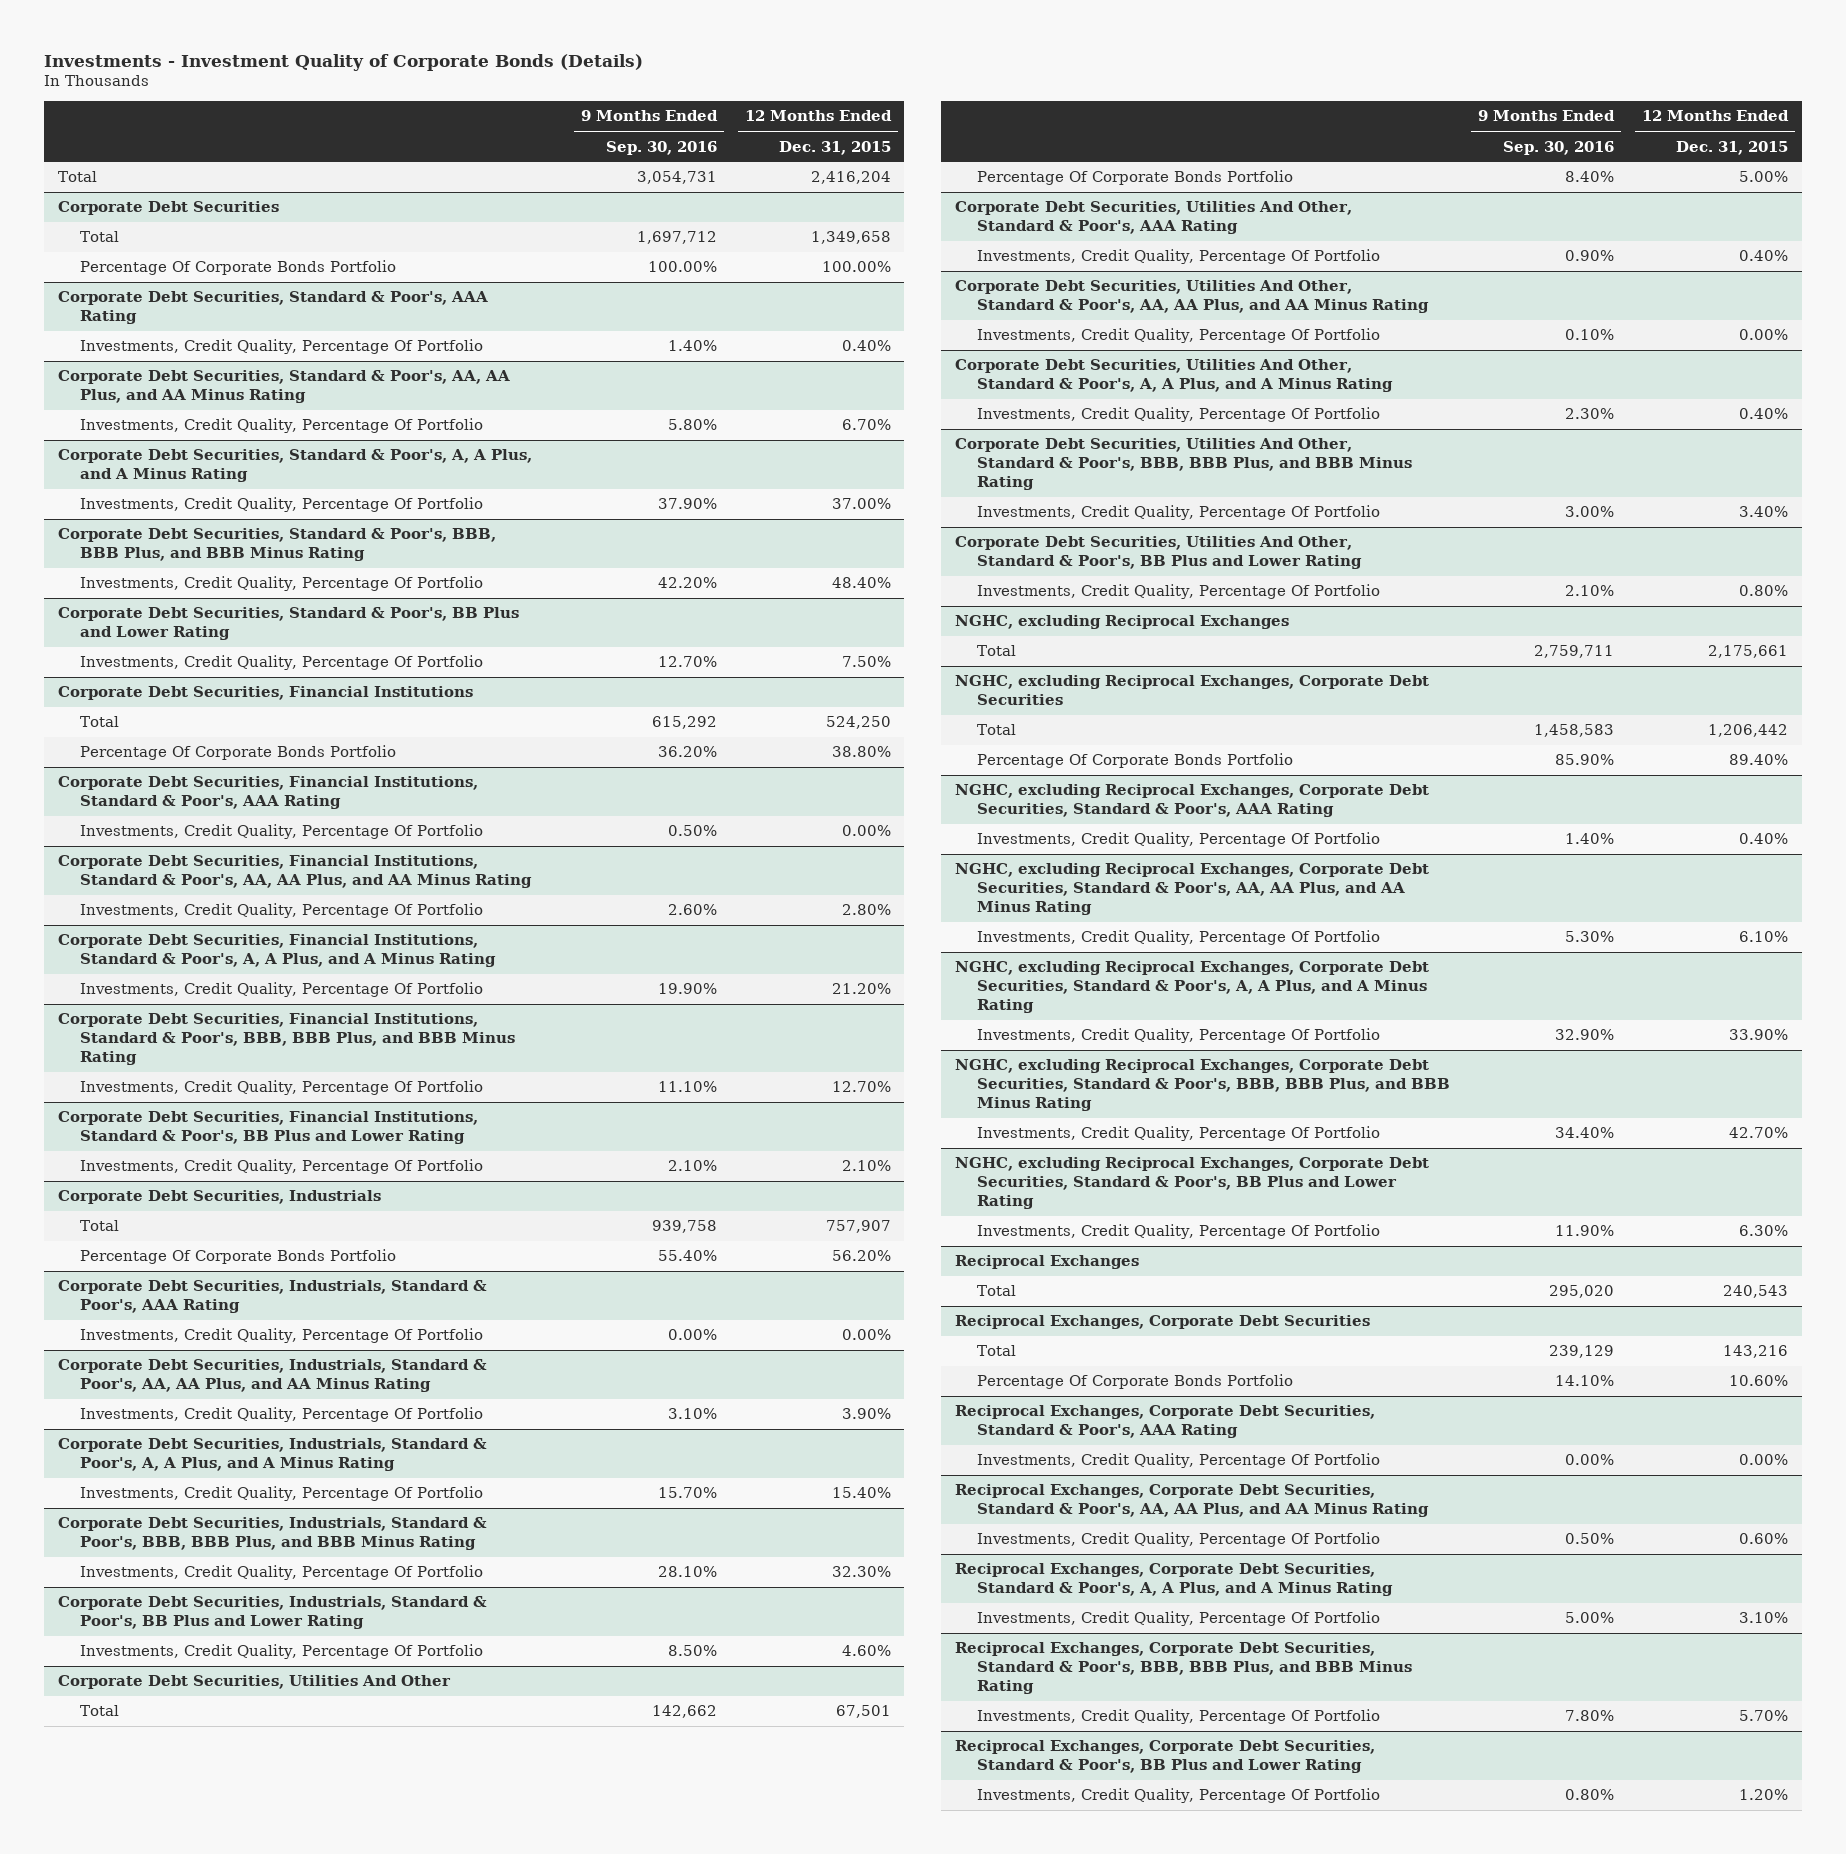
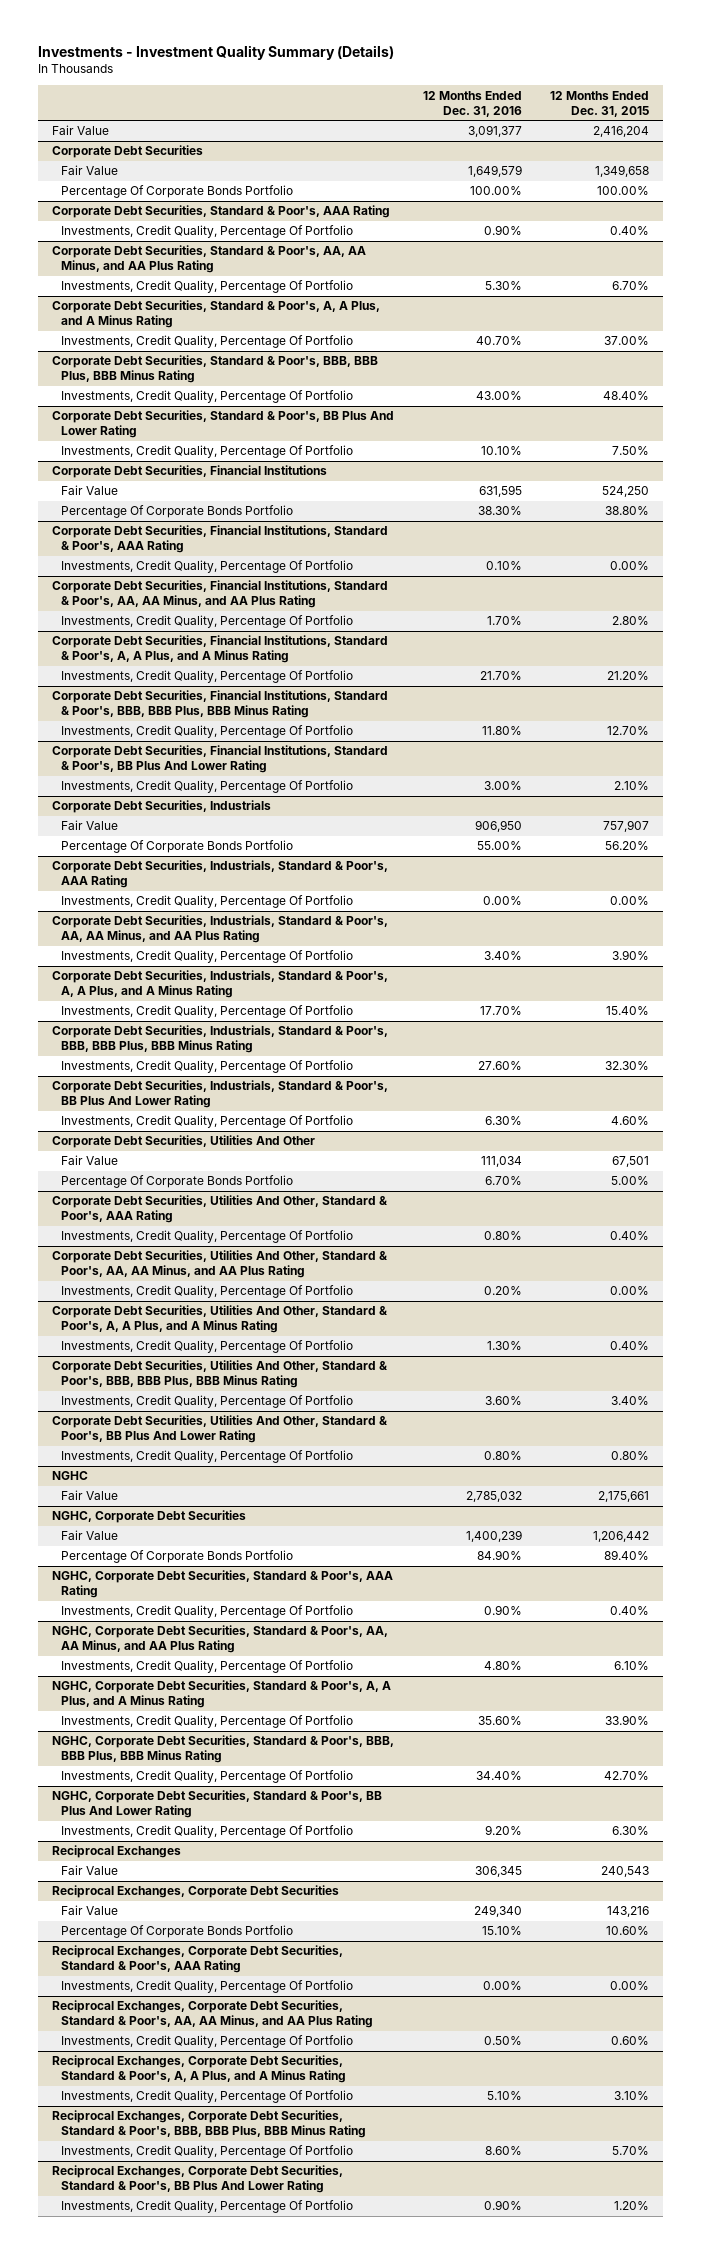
- Investments - Investment Quality of Corporate Bonds (Details)
+ Investments - Investment Quality Summary (Details)
- | 9 Months Ended Sep. 30, 2016 | 12 Months Ended Dec. 31, 2015
+ | 12 Months Ended Dec. 31, 2016 | 12 Months Ended Dec. 31, 2015
- Total | 3,054,731 | 2,416,204
+ Fair Value | 3,091,377 | 2,416,204
@ Corporate Debt Securities
- Total | 1,697,712 | 1,349,658
+ Fair Value | 1,649,579 | 1,349,658
- Corporate Debt Securities, Standard & Poor's, AA, AA Plus, and AA Minus Rating
+ Corporate Debt Securities, Standard & Poor's, AA, AA Minus, and AA Plus Rating
- Corporate Debt Securities, Standard & Poor's, BBB, BBB Plus, and BBB Minus Rating
+ Corporate Debt Securities, Standard & Poor's, BBB, BBB Plus, BBB Minus Rating
- Corporate Debt Securities, Standard & Poor's, BB Plus and Lower Rating
+ Corporate Debt Securities, Standard & Poor's, BB Plus And Lower Rating
@ Corporate Debt Securities, Financial Institutions
- Total | 615,292 | 524,250
+ Fair Value | 631,595 | 524,250
- Corporate Debt Securities, Financial Institutions, Standard & Poor's, AA, AA Plus, and AA Minus Rating
+ Corporate Debt Securities, Financial Institutions, Standard & Poor's, AA, AA Minus, and AA Plus Rating
- Corporate Debt Securities, Financial Institutions, Standard & Poor's, BBB, BBB Plus, and BBB Minus Rating
+ Corporate Debt Securities, Financial Institutions, Standard & Poor's, BBB, BBB Plus, BBB Minus Rating
- Corporate Debt Securities, Financial Institutions, Standard & Poor's, BB Plus and Lower Rating
+ Corporate Debt Securities, Financial Institutions, Standard & Poor's, BB Plus And Lower Rating
@ Corporate Debt Securities, Industrials
- Total | 939,758 | 757,907
+ Fair Value | 906,950 | 757,907
- Corporate Debt Securities, Industrials, Standard & Poor's, AA, AA Plus, and AA Minus Rating
+ Corporate Debt Securities, Industrials, Standard & Poor's, AA, AA Minus, and AA Plus Rating
- Corporate Debt Securities, Industrials, Standard & Poor's, BBB, BBB Plus, and BBB Minus Rating
+ Corporate Debt Securities, Industrials, Standard & Poor's, BBB, BBB Plus, BBB Minus Rating
- Corporate Debt Securities, Industrials, Standard & Poor's, BB Plus and Lower Rating
+ Corporate Debt Securities, Industrials, Standard & Poor's, BB Plus And Lower Rating
@ Corporate Debt Securities, Utilities And Other
- Total | 142,662 | 67,501
+ Fair Value | 111,034 | 67,501
- Corporate Debt Securities, Utilities And Other, Standard & Poor's, AA, AA Plus, and AA Minus Rating
+ Corporate Debt Securities, Utilities And Other, Standard & Poor's, AA, AA Minus, and AA Plus Rating
- Corporate Debt Securities, Utilities And Other, Standard & Poor's, BBB, BBB Plus, and BBB Minus Rating
+ Corporate Debt Securities, Utilities And Other, Standard & Poor's, BBB, BBB Plus, BBB Minus Rating
- Corporate Debt Securities, Utilities And Other, Standard & Poor's, BB Plus and Lower Rating
+ Corporate Debt Securities, Utilities And Other, Standard & Poor's, BB Plus And Lower Rating
- NGHC, excluding Reciprocal Exchanges
- Total | 2,759,711 | 2,175,661
- NGHC, excluding Reciprocal Exchanges, Corporate Debt Securities
- Total | 1,458,583 | 1,206,442
+ NGHC
+ Fair Value | 2,785,032 | 2,175,661
+ NGHC, Corporate Debt Securities
+ Fair Value | 1,400,239 | 1,206,442
- NGHC, excluding Reciprocal Exchanges, Corporate Debt Securities, Standard & Poor's, AAA Rating
+ NGHC, Corporate Debt Securities, Standard & Poor's, AAA Rating
- NGHC, excluding Reciprocal Exchanges, Corporate Debt Securities, Standard & Poor's, AA, AA Plus, and AA Minus Rating
+ NGHC, Corporate Debt Securities, Standard & Poor's, AA, AA Minus, and AA Plus Rating
- NGHC, excluding Reciprocal Exchanges, Corporate Debt Securities, Standard & Poor's, A, A Plus, and A Minus Rating
+ NGHC, Corporate Debt Securities, Standard & Poor's, A, A Plus, and A Minus Rating
- NGHC, excluding Reciprocal Exchanges, Corporate Debt Securities, Standard & Poor's, BBB, BBB Plus, and BBB Minus Rating
+ NGHC, Corporate Debt Securities, Standard & Poor's, BBB, BBB Plus, BBB Minus Rating
- NGHC, excluding Reciprocal Exchanges, Corporate Debt Securities, Standard & Poor's, BB Plus and Lower Rating
+ NGHC, Corporate Debt Securities, Standard & Poor's, BB Plus And Lower Rating
@ Reciprocal Exchanges
- Total | 295,020 | 240,543
+ Fair Value | 306,345 | 240,543
@ Reciprocal Exchanges, Corporate Debt Securities
- Total | 239,129 | 143,216
+ Fair Value | 249,340 | 143,216
- Reciprocal Exchanges, Corporate Debt Securities, Standard & Poor's, AA, AA Plus, and AA Minus Rating
+ Reciprocal Exchanges, Corporate Debt Securities, Standard & Poor's, AA, AA Minus, and AA Plus Rating
- Reciprocal Exchanges, Corporate Debt Securities, Standard & Poor's, BBB, BBB Plus, and BBB Minus Rating
+ Reciprocal Exchanges, Corporate Debt Securities, Standard & Poor's, BBB, BBB Plus, BBB Minus Rating
- Reciprocal Exchanges, Corporate Debt Securities, Standard & Poor's, BB Plus and Lower Rating
+ Reciprocal Exchanges, Corporate Debt Securities, Standard & Poor's, BB Plus And Lower Rating

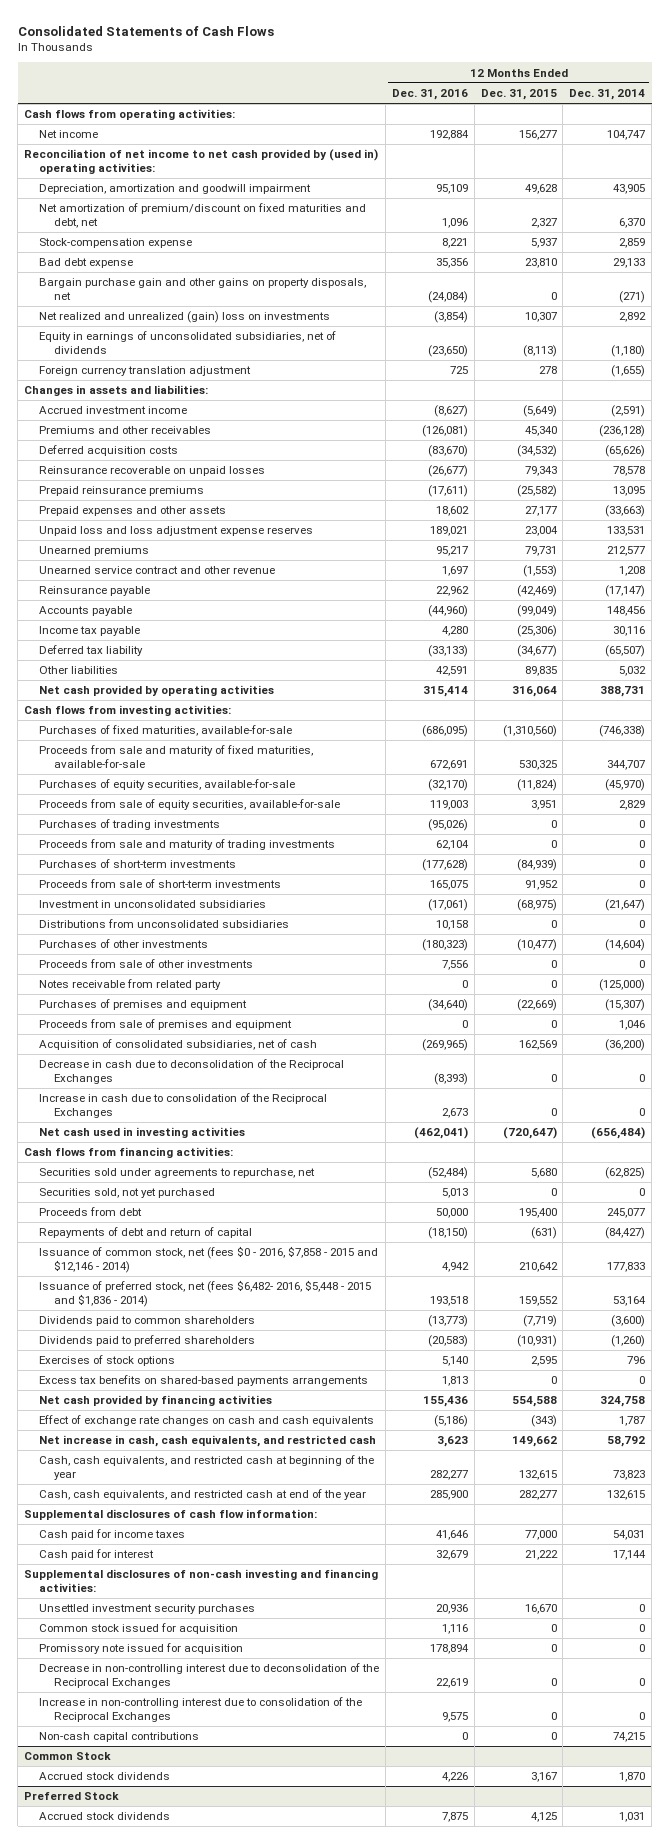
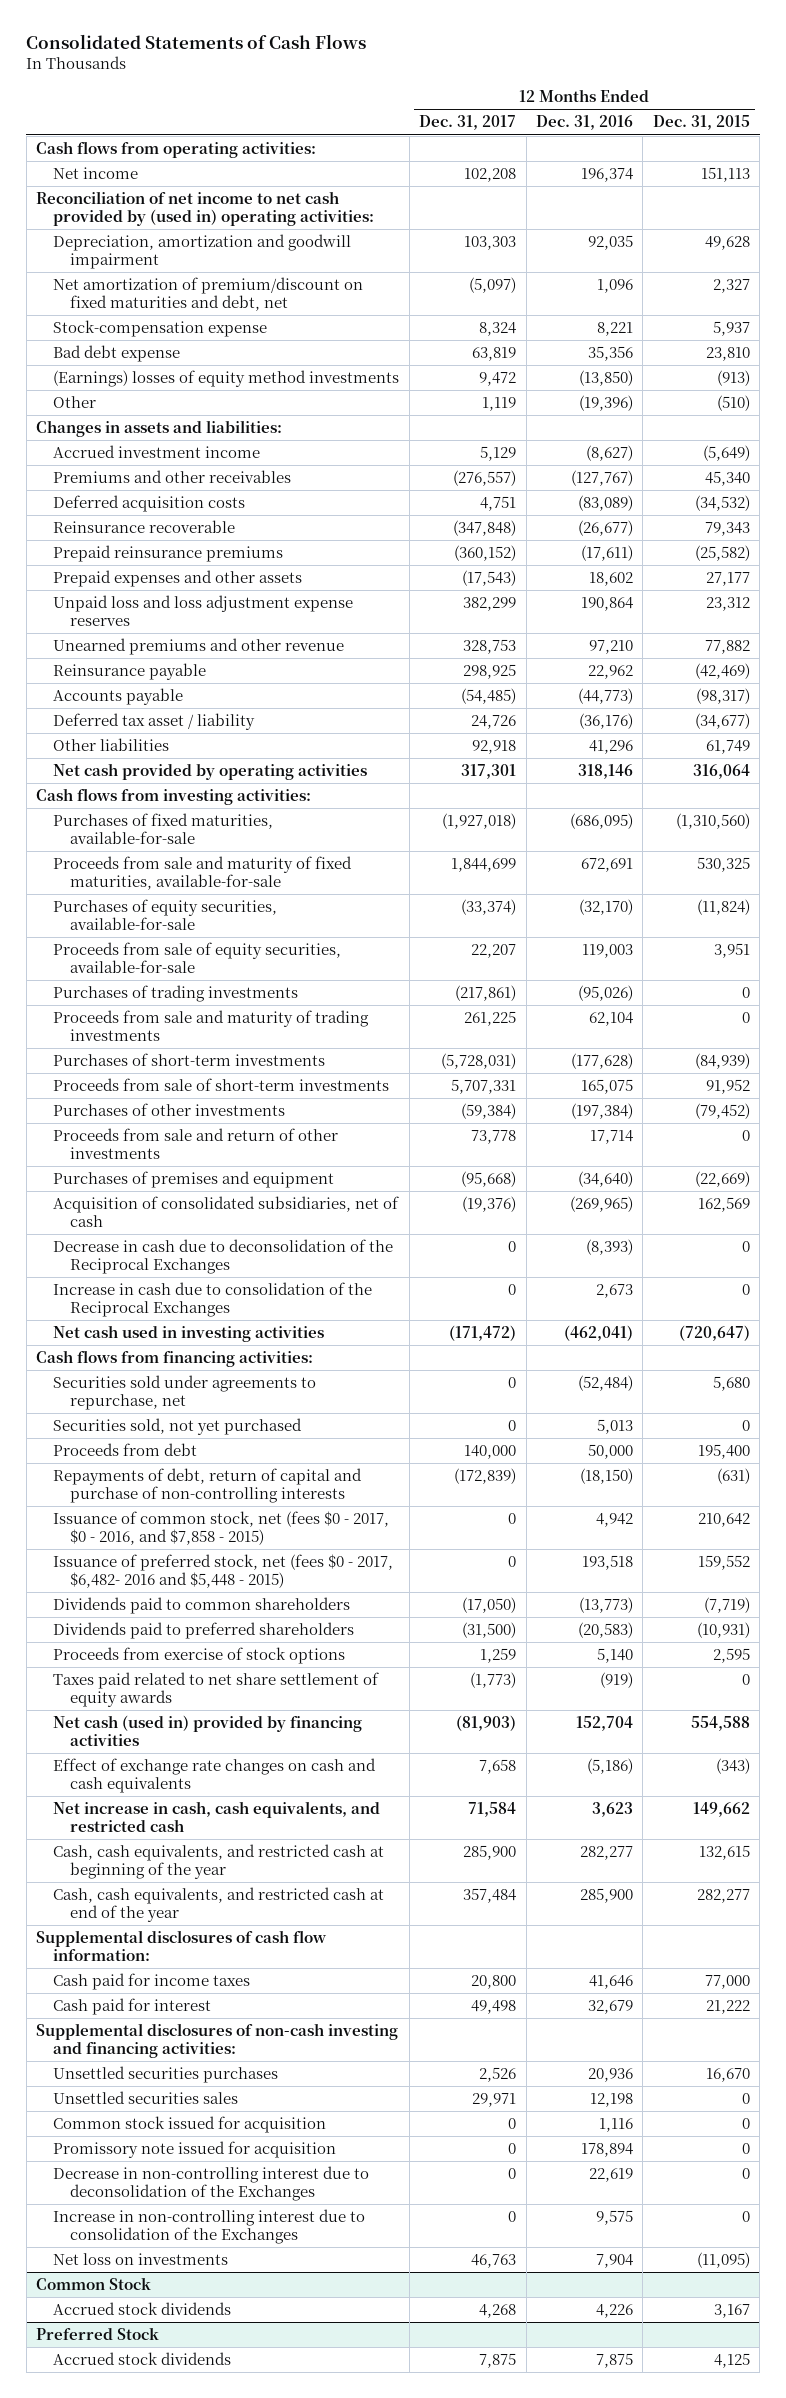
- | 12 Months Ended Dec. 31, 2016 | 12 Months Ended Dec. 31, 2015 | 12 Months Ended Dec. 31, 2014
+ | 12 Months Ended Dec. 31, 2017 | 12 Months Ended Dec. 31, 2016 | 12 Months Ended Dec. 31, 2015
- Net income | 192,884 | 156,277 | 104,747
+ Net income | 102,208 | 196,374 | 151,113
- Depreciation, amortization and goodwill impairment | 95,109 | 49,628 | 43,905
+ Depreciation, amortization and goodwill impairment | 103,303 | 92,035 | 49,628
- Bargain purchase gain and other gains on property disposals, net | (24,084) | 0 | (271)
- Net realized and unrealized (gain) loss on investments | (3,854) | 10,307 | 2,892
- Equity in earnings of unconsolidated subsidiaries, net of dividends | (23,650) | (8,113) | (1,180)
- Foreign currency translation adjustment | 725 | 278 | (1,655)
+ (Earnings) losses of equity method investments | 9,472 | (13,850) | (913)
+ Other | 1,119 | (19,396) | (510)
- Premiums and other receivables | (126,081) | 45,340 | (236,128)
- Deferred acquisition costs | (83,670) | (34,532) | (65,626)
- Reinsurance recoverable on unpaid losses | (26,677) | 79,343 | 78,578
+ Premiums and other receivables | (276,557) | (127,767) | 45,340
+ Deferred acquisition costs | 4,751 | (83,089) | (34,532)
+ Reinsurance recoverable | (347,848) | (26,677) | 79,343
- Unpaid loss and loss adjustment expense reserves | 189,021 | 23,004 | 133,531
- Unearned premiums | 95,217 | 79,731 | 212,577
- Unearned service contract and other revenue | 1,697 | (1,553) | 1,208
+ Unpaid loss and loss adjustment expense reserves | 382,299 | 190,864 | 23,312
+ Unearned premiums and other revenue | 328,753 | 97,210 | 77,882
- Accounts payable | (44,960) | (99,049) | 148,456
- Income tax payable | 4,280 | (25,306) | 30,116
- Deferred tax liability | (33,133) | (34,677) | (65,507)
- Other liabilities | 42,591 | 89,835 | 5,032
- Net cash provided by operating activities | 315,414 | 316,064 | 388,731
+ Accounts payable | (54,485) | (44,773) | (98,317)
+ Deferred tax asset / liability | 24,726 | (36,176) | (34,677)
+ Other liabilities | 92,918 | 41,296 | 61,749
+ Net cash provided by operating activities | 317,301 | 318,146 | 316,064
- Investment in unconsolidated subsidiaries | (17,061) | (68,975) | (21,647)
- Distributions from unconsolidated subsidiaries | 10,158 | 0 | 0
- Purchases of other investments | (180,323) | (10,477) | (14,604)
- Proceeds from sale of other investments | 7,556 | 0 | 0
- Notes receivable from related party | 0 | 0 | (125,000)
+ Purchases of other investments | (59,384) | (197,384) | (79,452)
+ Proceeds from sale and return of other investments | 73,778 | 17,714 | 0
- Proceeds from sale of premises and equipment | 0 | 0 | 1,046
- Repayments of debt and return of capital | (18,150) | (631) | (84,427)
- Issuance of common stock, net (fees $0 - 2016, $7,858 - 2015 and $12,146 - 2014) | 4,942 | 210,642 | 177,833
- Issuance of preferred stock, net (fees $6,482- 2016, $5,448 - 2015 and $1,836 - 2014) | 193,518 | 159,552 | 53,164
+ Repayments of debt, return of capital and purchase of non-controlling interests | (172,839) | (18,150) | (631)
+ Issuance of common stock, net (fees $0 - 2017, $0 - 2016, and $7,858 - 2015) | 0 | 4,942 | 210,642
+ Issuance of preferred stock, net (fees $0 - 2017, $6,482- 2016 and $5,448 - 2015) | 0 | 193,518 | 159,552
- Exercises of stock options | 5,140 | 2,595 | 796
- Excess tax benefits on shared-based payments arrangements | 1,813 | 0 | 0
- Net cash provided by financing activities | 155,436 | 554,588 | 324,758
+ Proceeds from exercise of stock options | 1,259 | 5,140 | 2,595
+ Taxes paid related to net share settlement of equity awards | (1,773) | (919) | 0
+ Net cash (used in) provided by financing activities | (81,903) | 152,704 | 554,588
- Unsettled investment security purchases | 20,936 | 16,670 | 0
+ Unsettled securities purchases | 2,526 | 20,936 | 16,670
+ Unsettled securities sales | 29,971 | 12,198 | 0
- Decrease in non-controlling interest due to deconsolidation of the Reciprocal Exchanges | 22,619 | 0 | 0
- Increase in non-controlling interest due to consolidation of the Reciprocal Exchanges | 9,575 | 0 | 0
- Non-cash capital contributions | 0 | 0 | 74,215
+ Decrease in non-controlling interest due to deconsolidation of the Exchanges | 0 | 22,619 | 0
+ Increase in non-controlling interest due to consolidation of the Exchanges | 0 | 9,575 | 0
+ Net loss on investments | 46,763 | 7,904 | (11,095)

